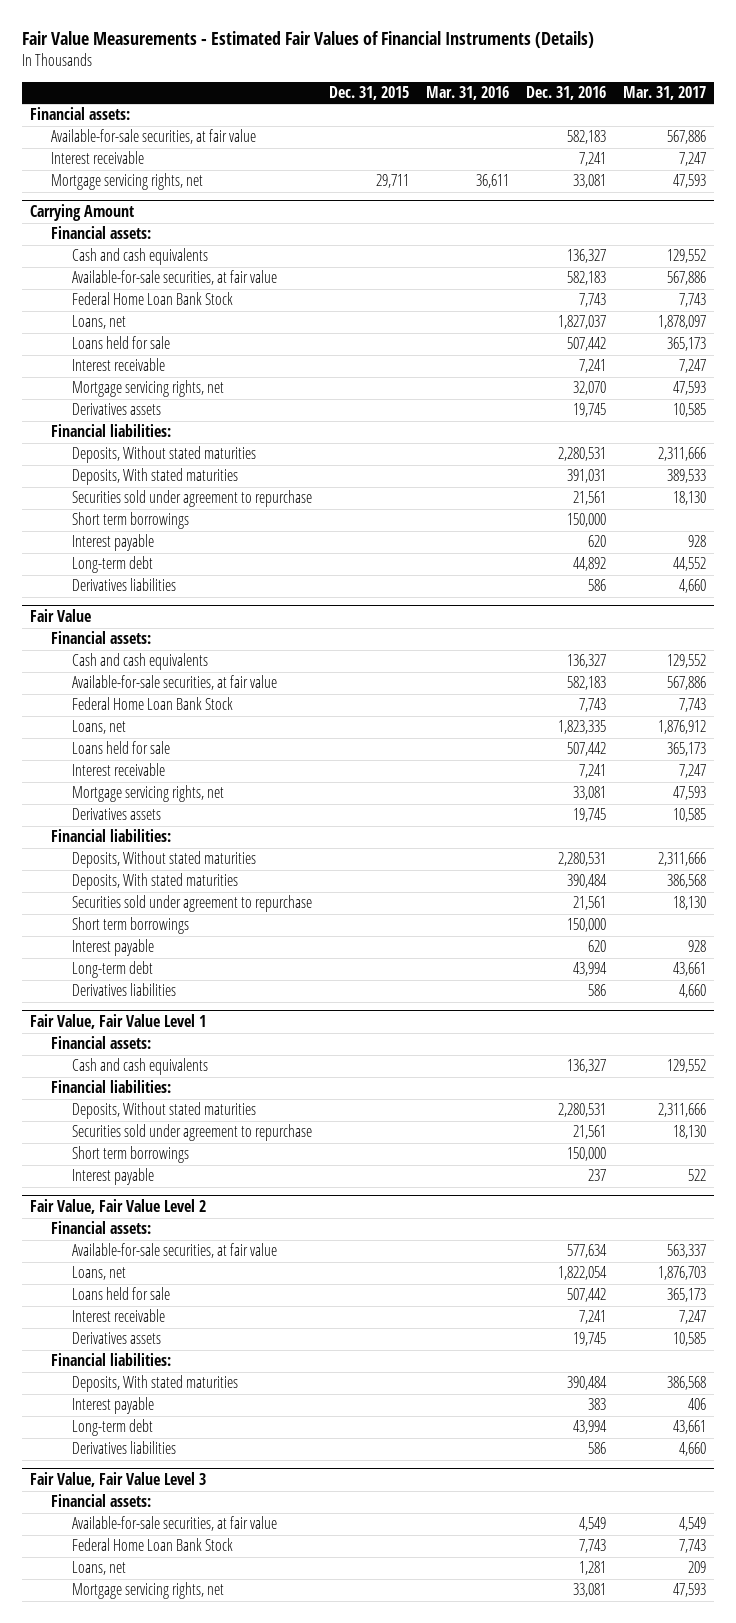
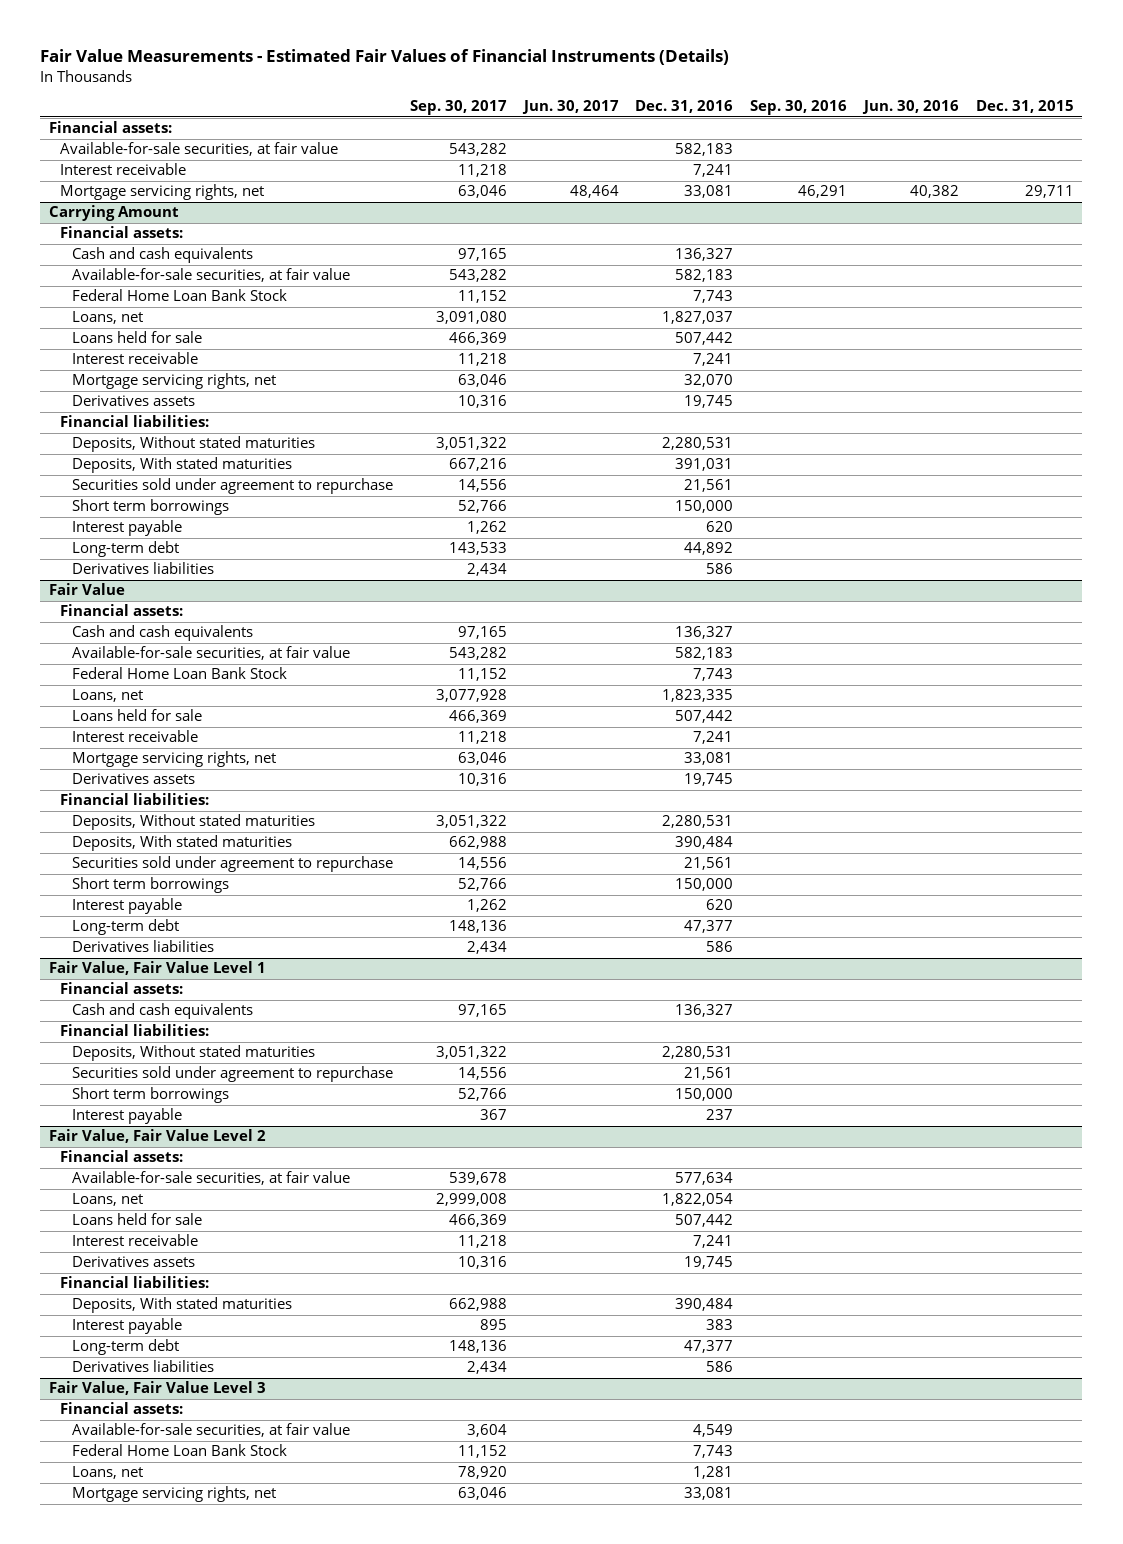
- | Dec. 31, 2015 | Mar. 31, 2016 | Dec. 31, 2016 | Mar. 31, 2017
+ | Sep. 30, 2017 | Jun. 30, 2017 | Dec. 31, 2016 | Sep. 30, 2016 | Jun. 30, 2016 | Dec. 31, 2015
@ Fair Value
- Long-term debt | | | 43,994 | 43,661
+ Long-term debt | 148,136 | | 47,377 | | |
@ Fair Value, Fair Value Level 2
- Long-term debt | | | 43,994 | 43,661
+ Long-term debt | 148,136 | | 47,377 | | |

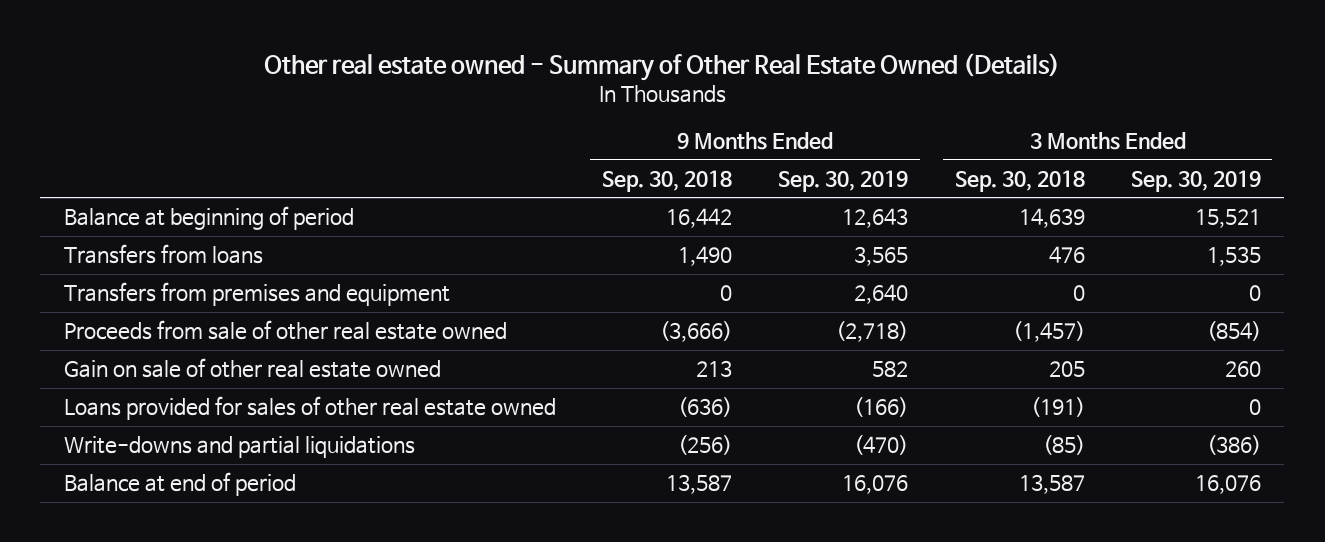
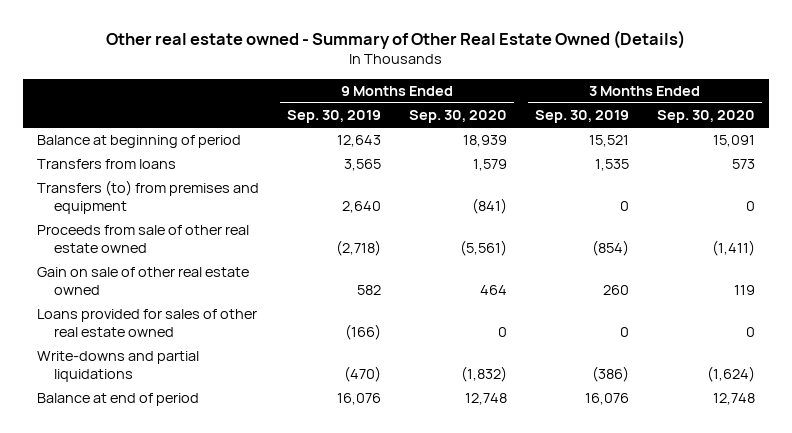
- | 9 Months Ended Sep. 30, 2018 | 9 Months Ended Sep. 30, 2019 | 3 Months Ended Sep. 30, 2018 | 3 Months Ended Sep. 30, 2019
+ | 9 Months Ended Sep. 30, 2019 | 9 Months Ended Sep. 30, 2020 | 3 Months Ended Sep. 30, 2019 | 3 Months Ended Sep. 30, 2020
- Transfers from premises and equipment | 0 | 2,640 | 0 | 0
+ Transfers (to) from premises and equipment | 2,640 | (841) | 0 | 0

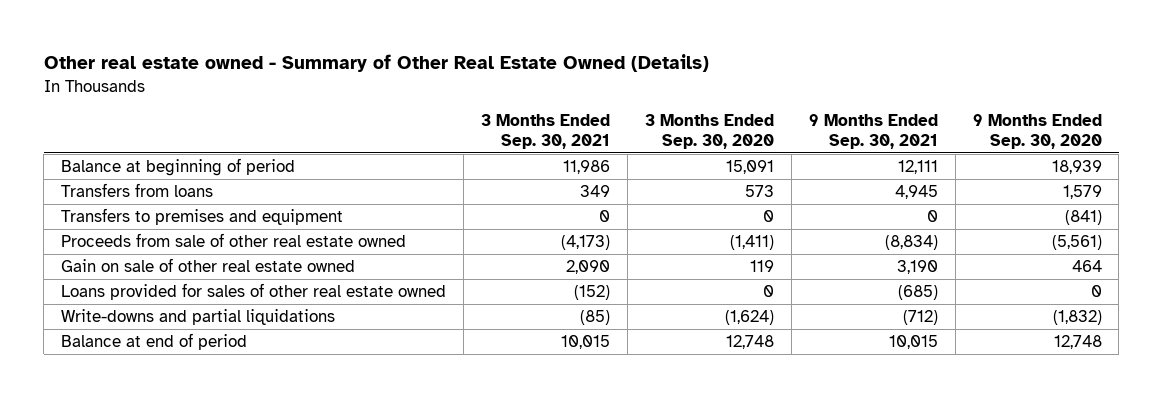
- | 9 Months Ended Sep. 30, 2019 | 9 Months Ended Sep. 30, 2020 | 3 Months Ended Sep. 30, 2019 | 3 Months Ended Sep. 30, 2020
+ | 3 Months Ended Sep. 30, 2021 | 3 Months Ended Sep. 30, 2020 | 9 Months Ended Sep. 30, 2021 | 9 Months Ended Sep. 30, 2020
- Transfers (to) from premises and equipment | 2,640 | (841) | 0 | 0
+ Transfers to premises and equipment | 0 | 0 | 0 | (841)

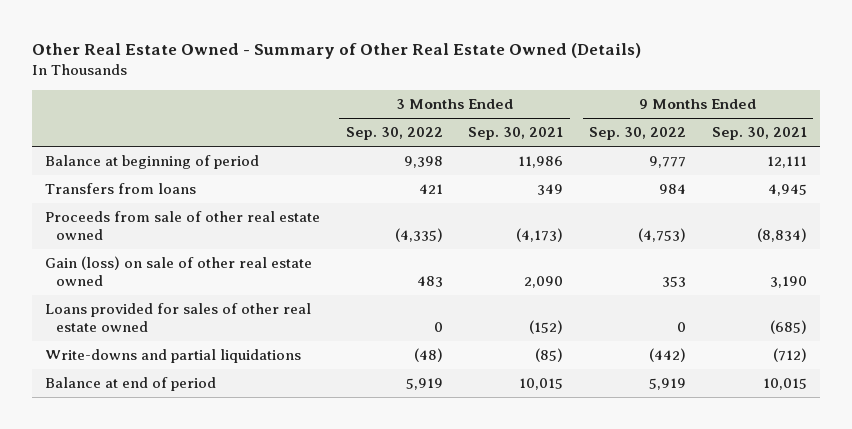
- Other real estate owned - Summary of Other Real Estate Owned (Details)
+ Other Real Estate Owned - Summary of Other Real Estate Owned (Details)
- | 3 Months Ended Sep. 30, 2021 | 3 Months Ended Sep. 30, 2020 | 9 Months Ended Sep. 30, 2021 | 9 Months Ended Sep. 30, 2020
+ | 3 Months Ended Sep. 30, 2022 | 3 Months Ended Sep. 30, 2021 | 9 Months Ended Sep. 30, 2022 | 9 Months Ended Sep. 30, 2021
- Transfers to premises and equipment | 0 | 0 | 0 | (841)
- Gain on sale of other real estate owned | 2,090 | 119 | 3,190 | 464
+ Gain (loss) on sale of other real estate owned | 483 | 2,090 | 353 | 3,190

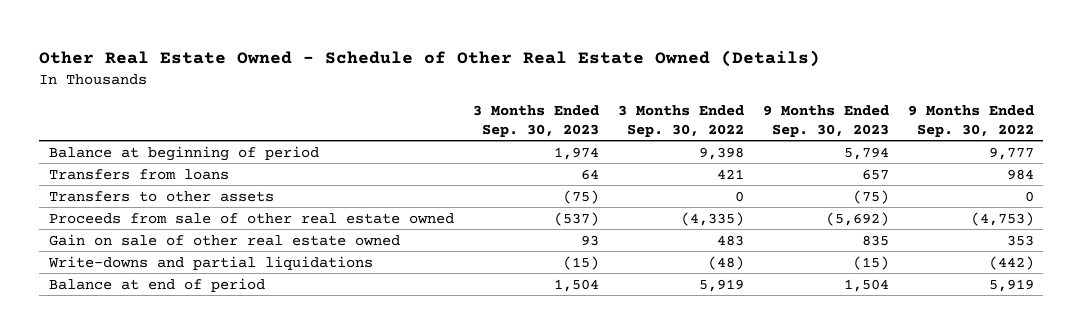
- Other Real Estate Owned - Summary of Other Real Estate Owned (Details)
+ Other Real Estate Owned - Schedule of Other Real Estate Owned (Details)
- | 3 Months Ended Sep. 30, 2022 | 3 Months Ended Sep. 30, 2021 | 9 Months Ended Sep. 30, 2022 | 9 Months Ended Sep. 30, 2021
+ | 3 Months Ended Sep. 30, 2023 | 3 Months Ended Sep. 30, 2022 | 9 Months Ended Sep. 30, 2023 | 9 Months Ended Sep. 30, 2022
+ Transfers to other assets | (75) | 0 | (75) | 0
- Gain (loss) on sale of other real estate owned | 483 | 2,090 | 353 | 3,190
- Loans provided for sales of other real estate owned | 0 | (152) | 0 | (685)
+ Gain on sale of other real estate owned | 93 | 483 | 835 | 353

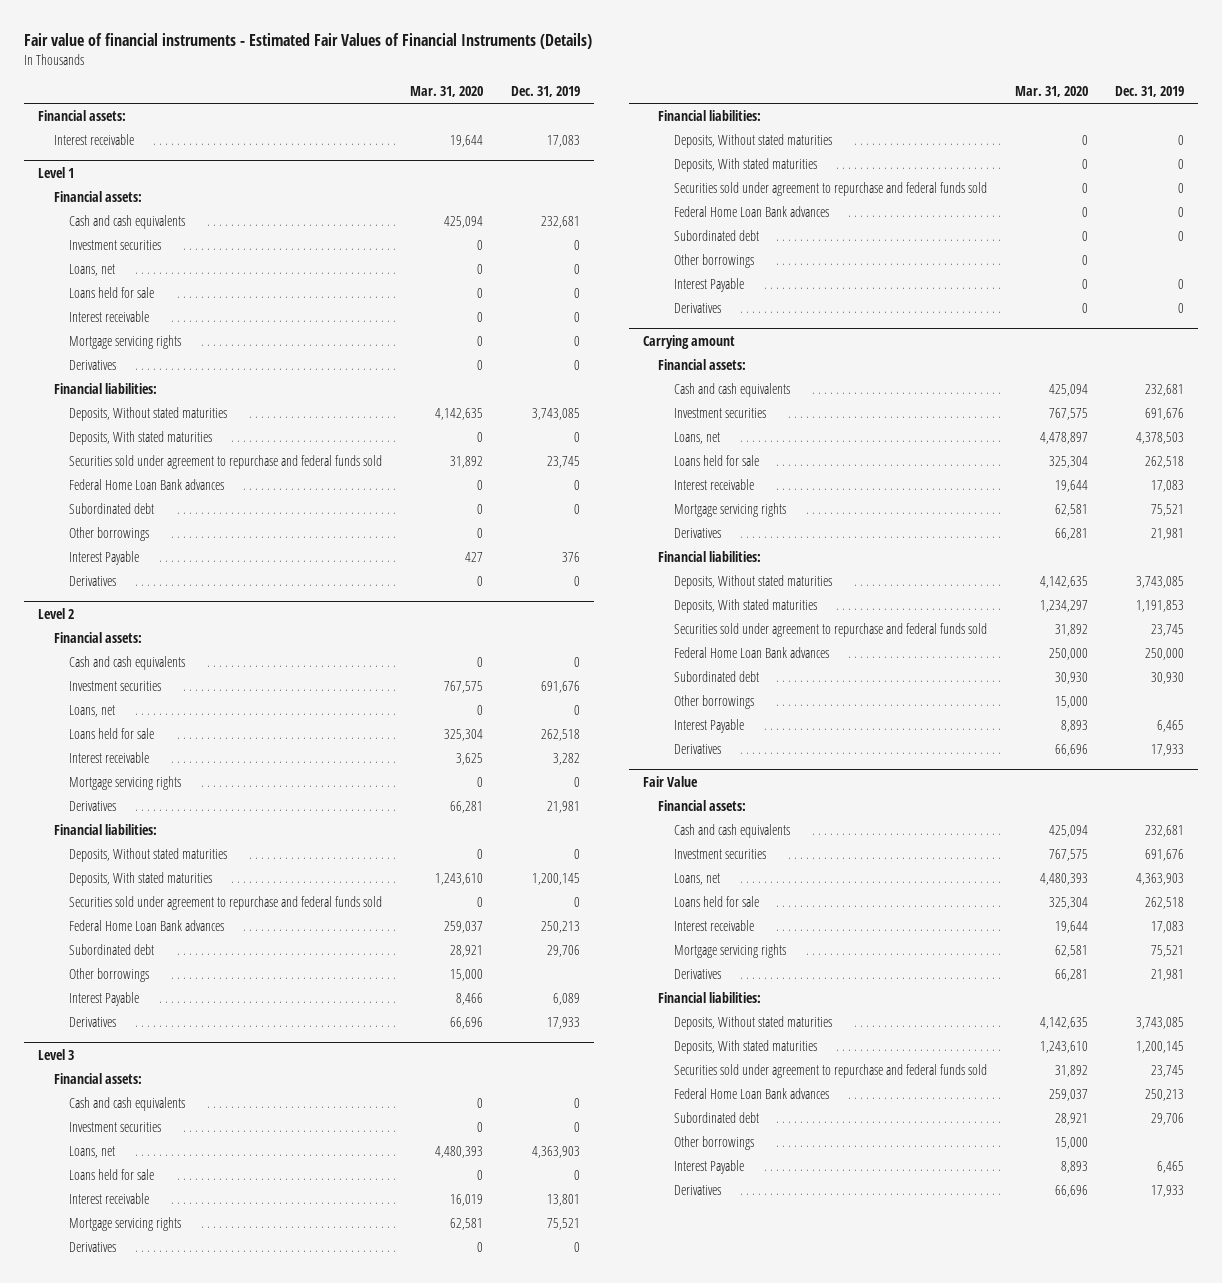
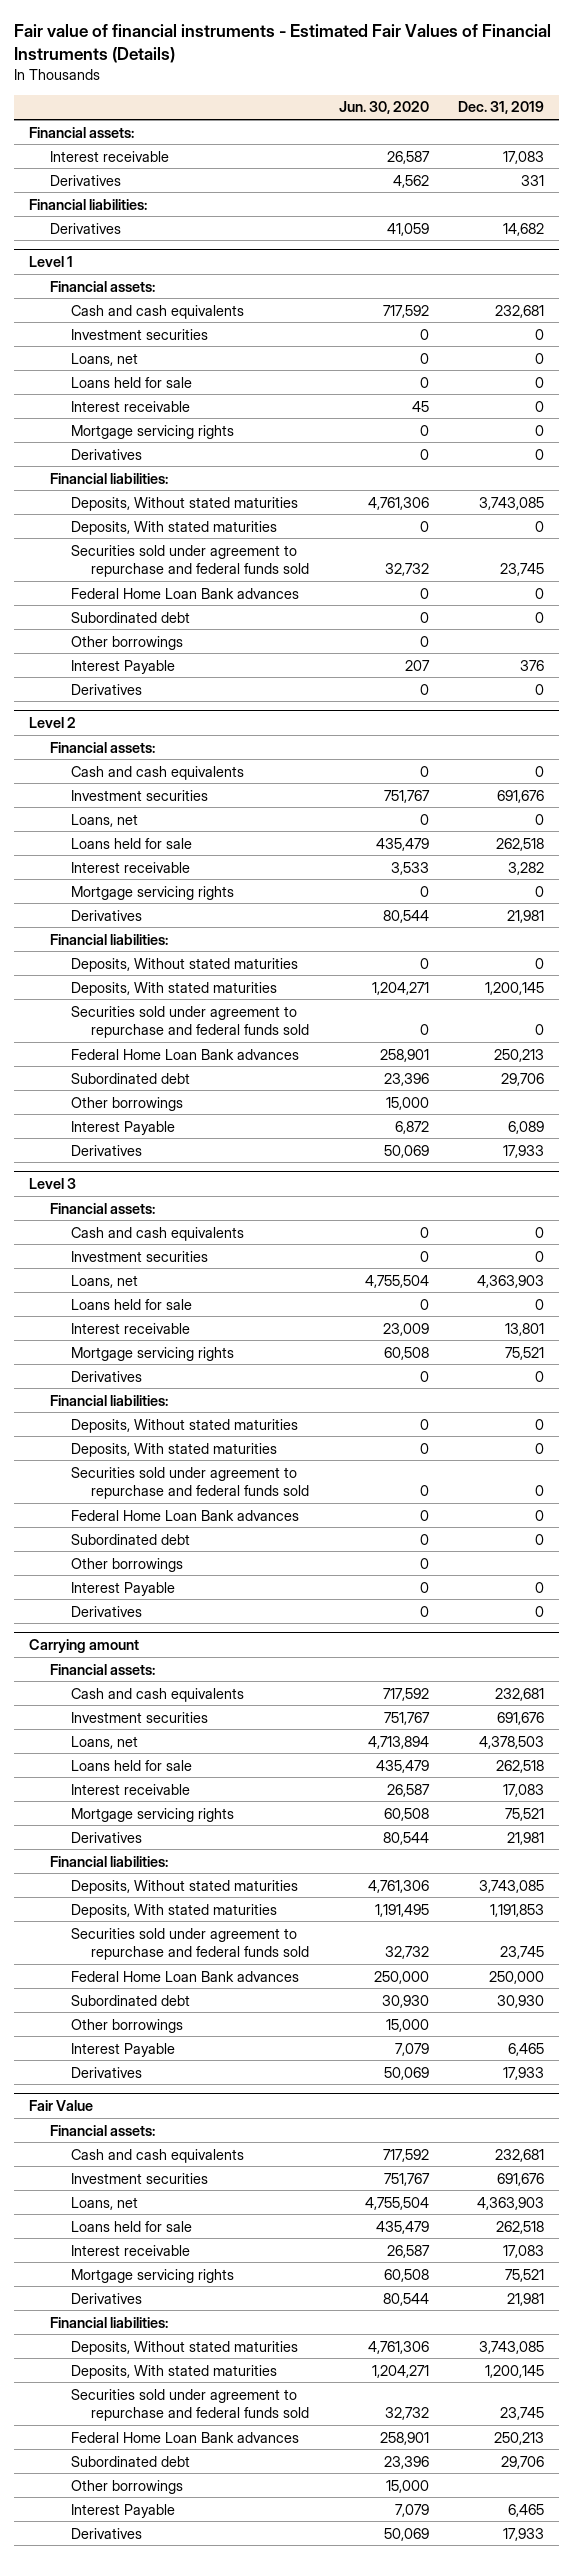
- | Mar. 31, 2020 | Dec. 31, 2019
+ | Jun. 30, 2020 | Dec. 31, 2019
+ Derivatives | 4,562 | 331
+ Financial liabilities:
+ Derivatives | 41,059 | 14,682

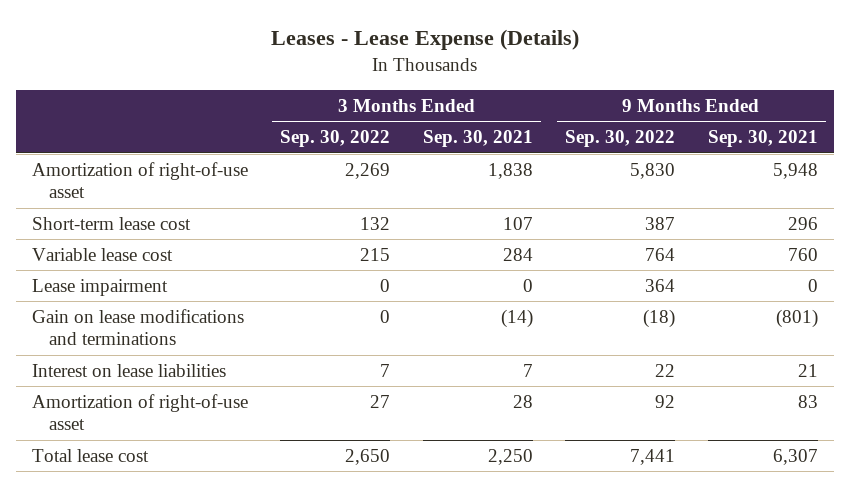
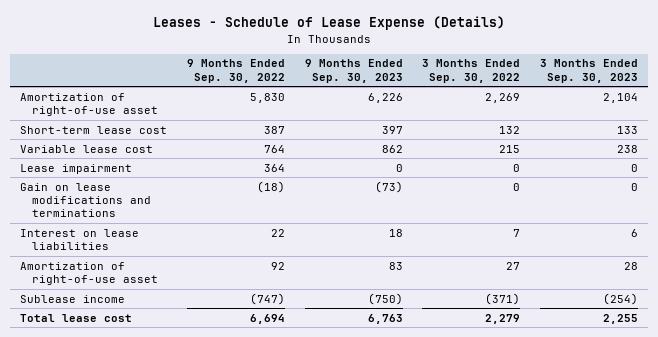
- Leases - Lease Expense (Details)
+ Leases - Schedule of Lease Expense (Details)
- | 3 Months Ended Sep. 30, 2022 | 3 Months Ended Sep. 30, 2021 | 9 Months Ended Sep. 30, 2022 | 9 Months Ended Sep. 30, 2021
+ | 9 Months Ended Sep. 30, 2022 | 9 Months Ended Sep. 30, 2023 | 3 Months Ended Sep. 30, 2022 | 3 Months Ended Sep. 30, 2023
- Total lease cost | 2,650 | 2,250 | 7,441 | 6,307
+ Sublease income | (747) | (750) | (371) | (254)
+ Total lease cost | 6,694 | 6,763 | 2,279 | 2,255

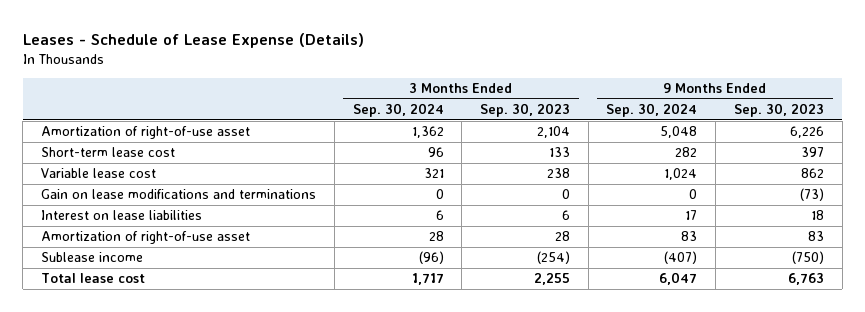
- | 9 Months Ended Sep. 30, 2022 | 9 Months Ended Sep. 30, 2023 | 3 Months Ended Sep. 30, 2022 | 3 Months Ended Sep. 30, 2023
+ | 3 Months Ended Sep. 30, 2024 | 3 Months Ended Sep. 30, 2023 | 9 Months Ended Sep. 30, 2024 | 9 Months Ended Sep. 30, 2023
- Lease impairment | 364 | 0 | 0 | 0

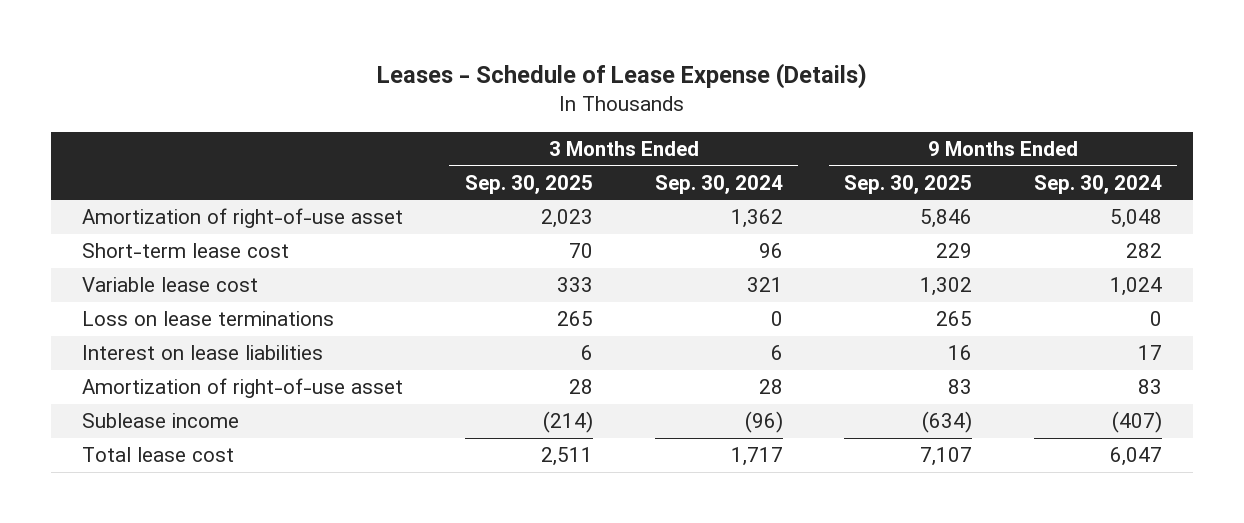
- | 3 Months Ended Sep. 30, 2024 | 3 Months Ended Sep. 30, 2023 | 9 Months Ended Sep. 30, 2024 | 9 Months Ended Sep. 30, 2023
+ | 3 Months Ended Sep. 30, 2025 | 3 Months Ended Sep. 30, 2024 | 9 Months Ended Sep. 30, 2025 | 9 Months Ended Sep. 30, 2024
- Gain on lease modifications and terminations | 0 | 0 | 0 | (73)
+ Loss on lease terminations | 265 | 0 | 265 | 0

